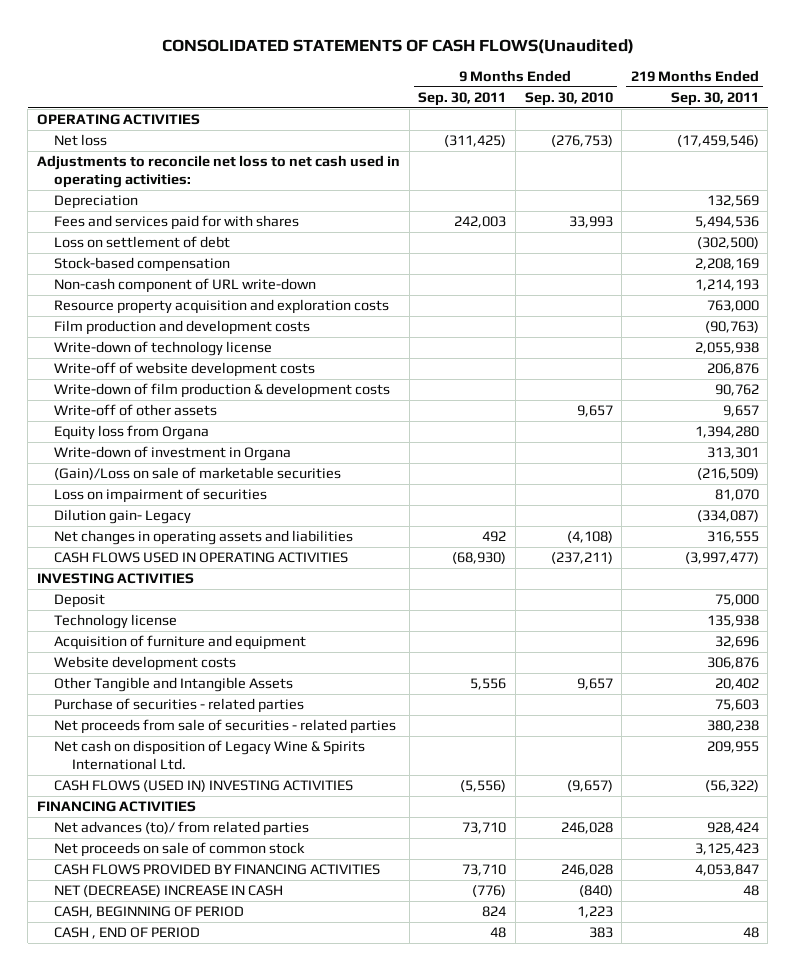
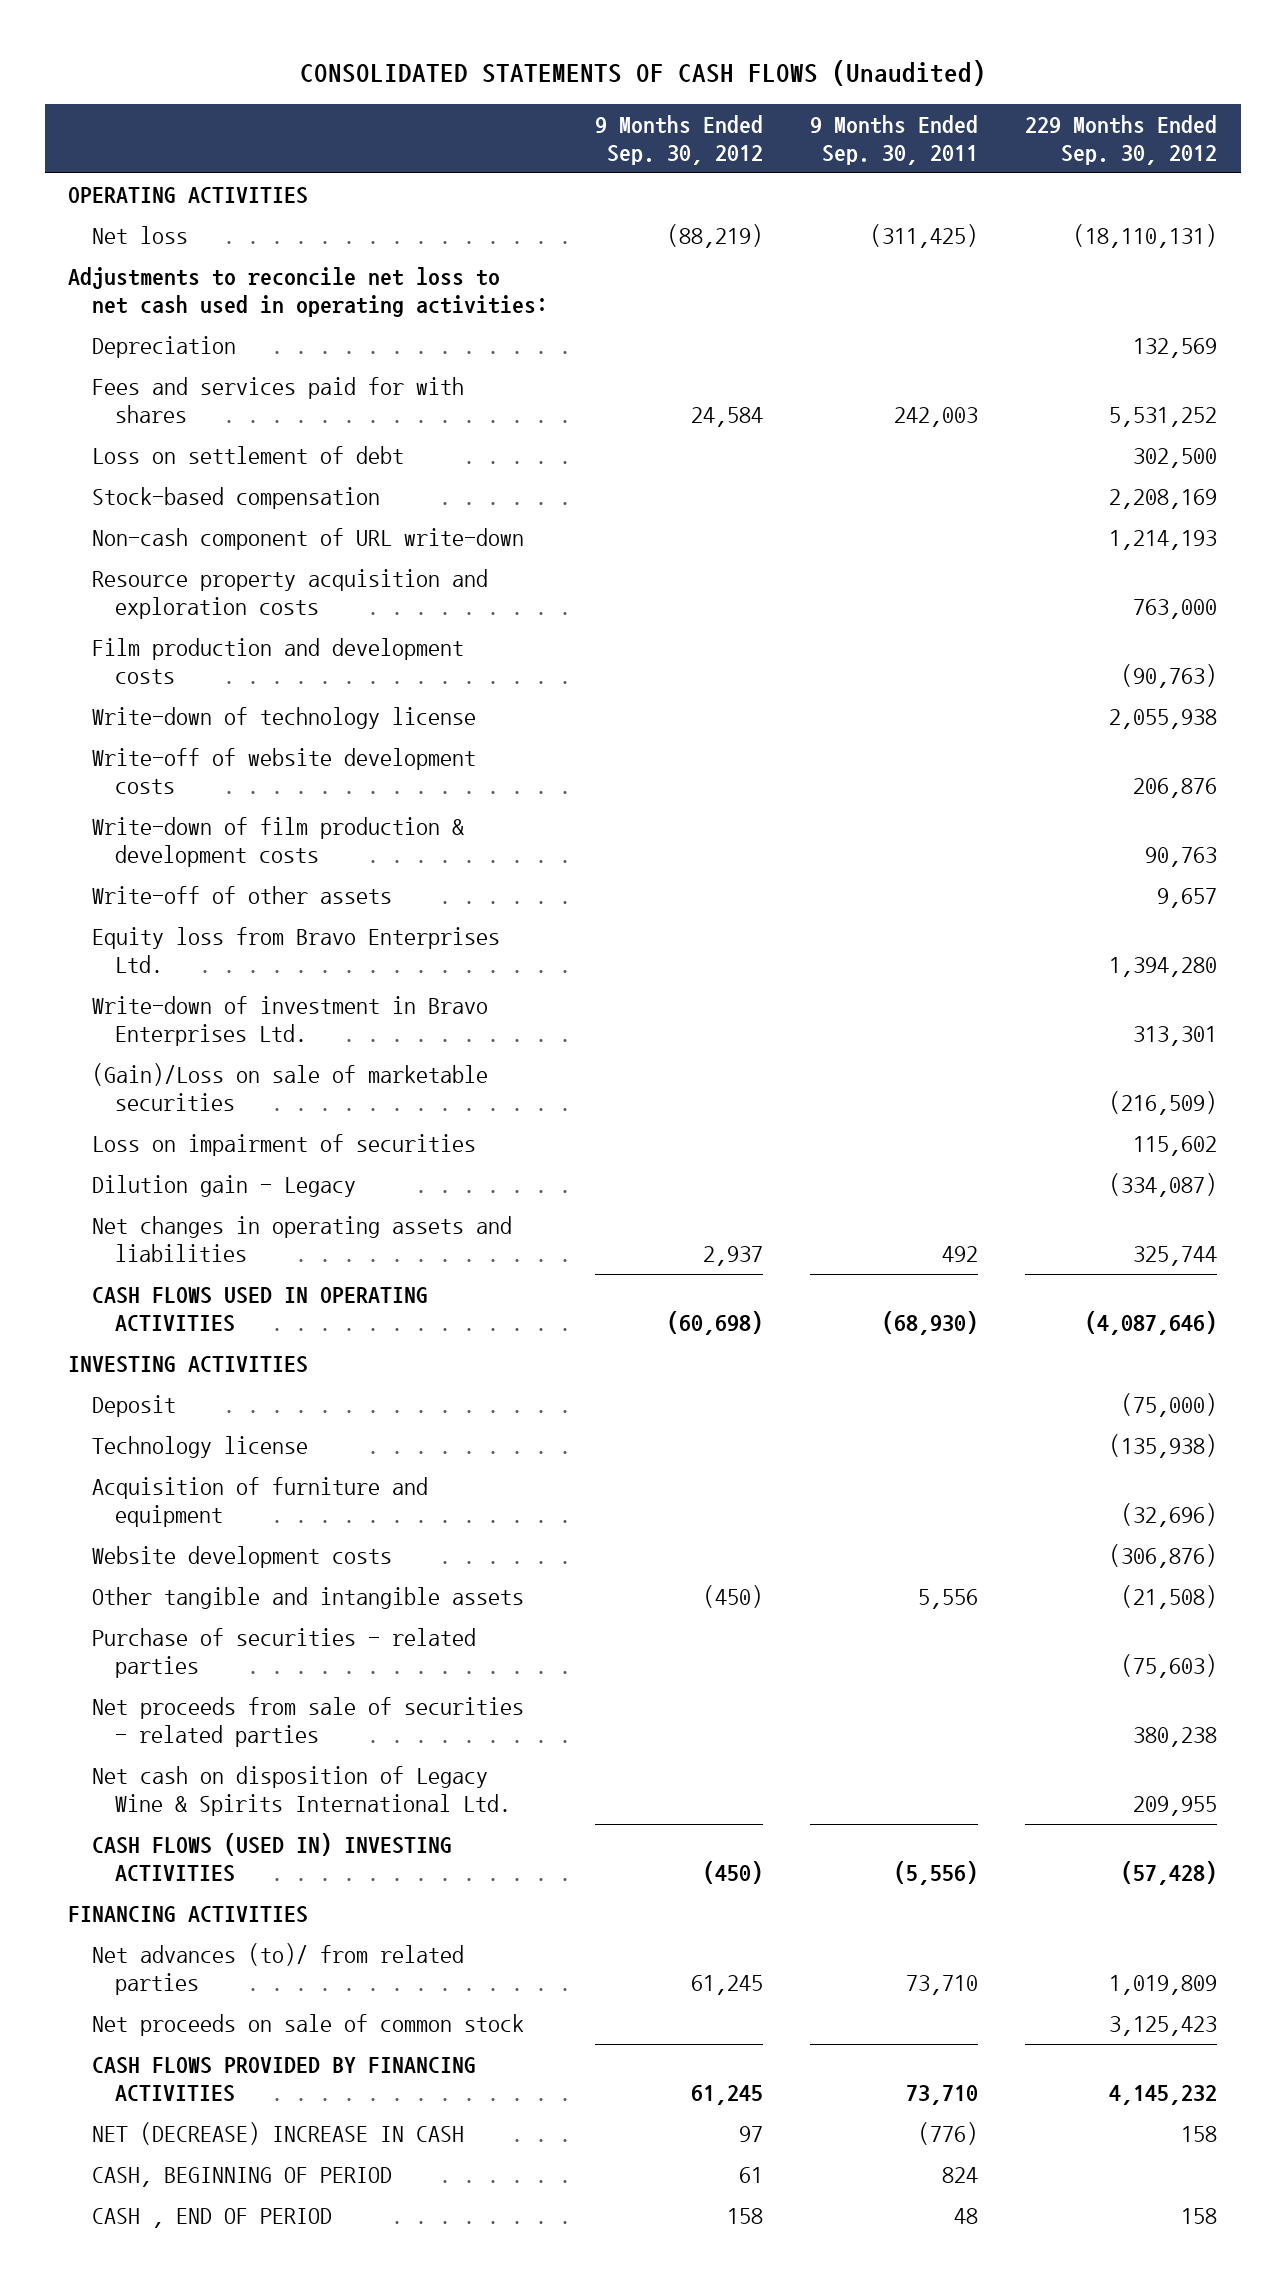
- CONSOLIDATED STATEMENTS OF CASH FLOWS(Unaudited)
+ CONSOLIDATED STATEMENTS OF CASH FLOWS (Unaudited)
- | 9 Months Ended Sep. 30, 2011 | 9 Months Ended Sep. 30, 2010 | 219 Months Ended Sep. 30, 2011
+ | 9 Months Ended Sep. 30, 2012 | 9 Months Ended Sep. 30, 2011 | 229 Months Ended Sep. 30, 2012
- Equity loss from Organa | | | 1,394,280
- Write-down of investment in Organa | | | 313,301
+ Equity loss from Bravo Enterprises Ltd. | | | 1,394,280
+ Write-down of investment in Bravo Enterprises Ltd. | | | 313,301
- Dilution gain- Legacy | | | (334,087)
+ Dilution gain - Legacy | | | (334,087)
- Other Tangible and Intangible Assets | 5,556 | 9,657 | 20,402
+ Other tangible and intangible assets | (450) | 5,556 | (21,508)

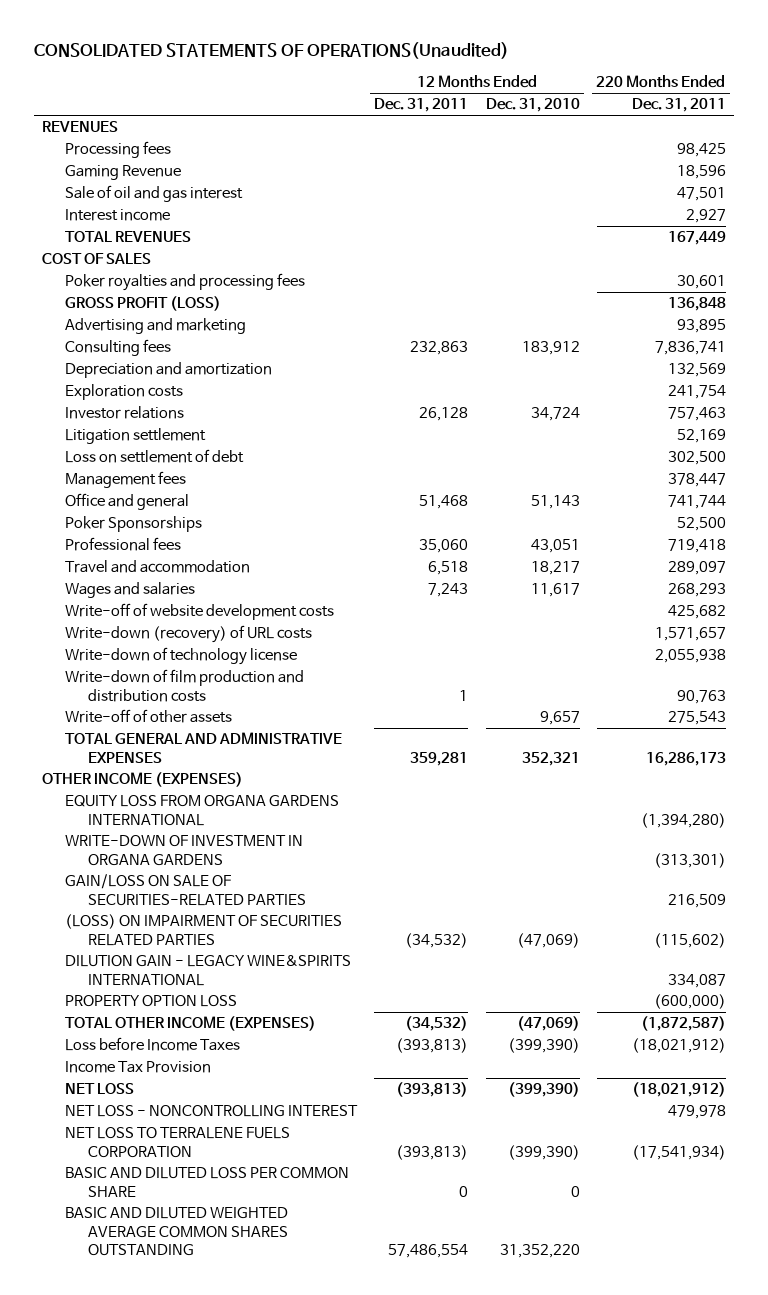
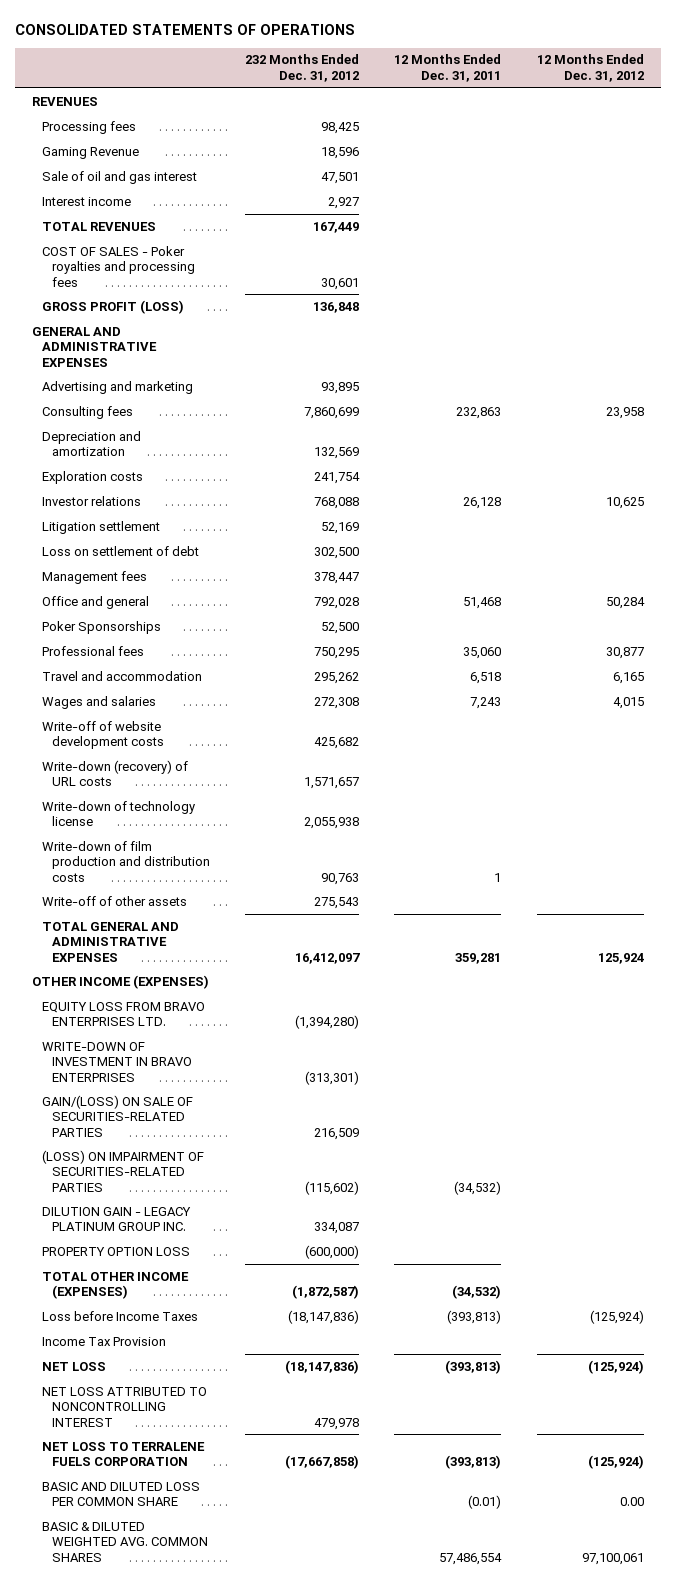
- CONSOLIDATED STATEMENTS OF OPERATIONS(Unaudited)
+ CONSOLIDATED STATEMENTS OF OPERATIONS
- | 12 Months Ended Dec. 31, 2011 | 12 Months Ended Dec. 31, 2010 | 220 Months Ended Dec. 31, 2011
+ | 232 Months Ended Dec. 31, 2012 | 12 Months Ended Dec. 31, 2011 | 12 Months Ended Dec. 31, 2012
- COST OF SALES
- Poker royalties and processing fees | | | 30,601
+ COST OF SALES - Poker royalties and processing fees | 30,601 | |
+ GENERAL AND ADMINISTRATIVE EXPENSES
- EQUITY LOSS FROM ORGANA GARDENS INTERNATIONAL | | | (1,394,280)
- WRITE-DOWN OF INVESTMENT IN ORGANA GARDENS | | | (313,301)
- GAIN/LOSS ON SALE OF SECURITIES-RELATED PARTIES | | | 216,509
- (LOSS) ON IMPAIRMENT OF SECURITIES RELATED PARTIES | (34,532) | (47,069) | (115,602)
- DILUTION GAIN - LEGACY WINE&SPIRITS INTERNATIONAL | | | 334,087
+ EQUITY LOSS FROM BRAVO ENTERPRISES LTD. | (1,394,280) | |
+ WRITE-DOWN OF INVESTMENT IN BRAVO ENTERPRISES | (313,301) | |
+ GAIN/(LOSS) ON SALE OF SECURITIES-RELATED PARTIES | 216,509 | |
+ (LOSS) ON IMPAIRMENT OF SECURITIES-RELATED PARTIES | (115,602) | (34,532) |
+ DILUTION GAIN - LEGACY PLATINUM GROUP INC. | 334,087 | |
- NET LOSS - NONCONTROLLING INTEREST | | | 479,978
+ NET LOSS ATTRIBUTED TO NONCONTROLLING INTEREST | 479,978 | |
- BASIC AND DILUTED LOSS PER COMMON SHARE | 0 | 0 |
- BASIC AND DILUTED WEIGHTED AVERAGE COMMON SHARES OUTSTANDING | 57,486,554 | 31,352,220 |
+ BASIC AND DILUTED LOSS PER COMMON SHARE | | (0.01) | 0.00
+ BASIC & DILUTED WEIGHTED AVG. COMMON SHARES | | 57,486,554 | 97,100,061

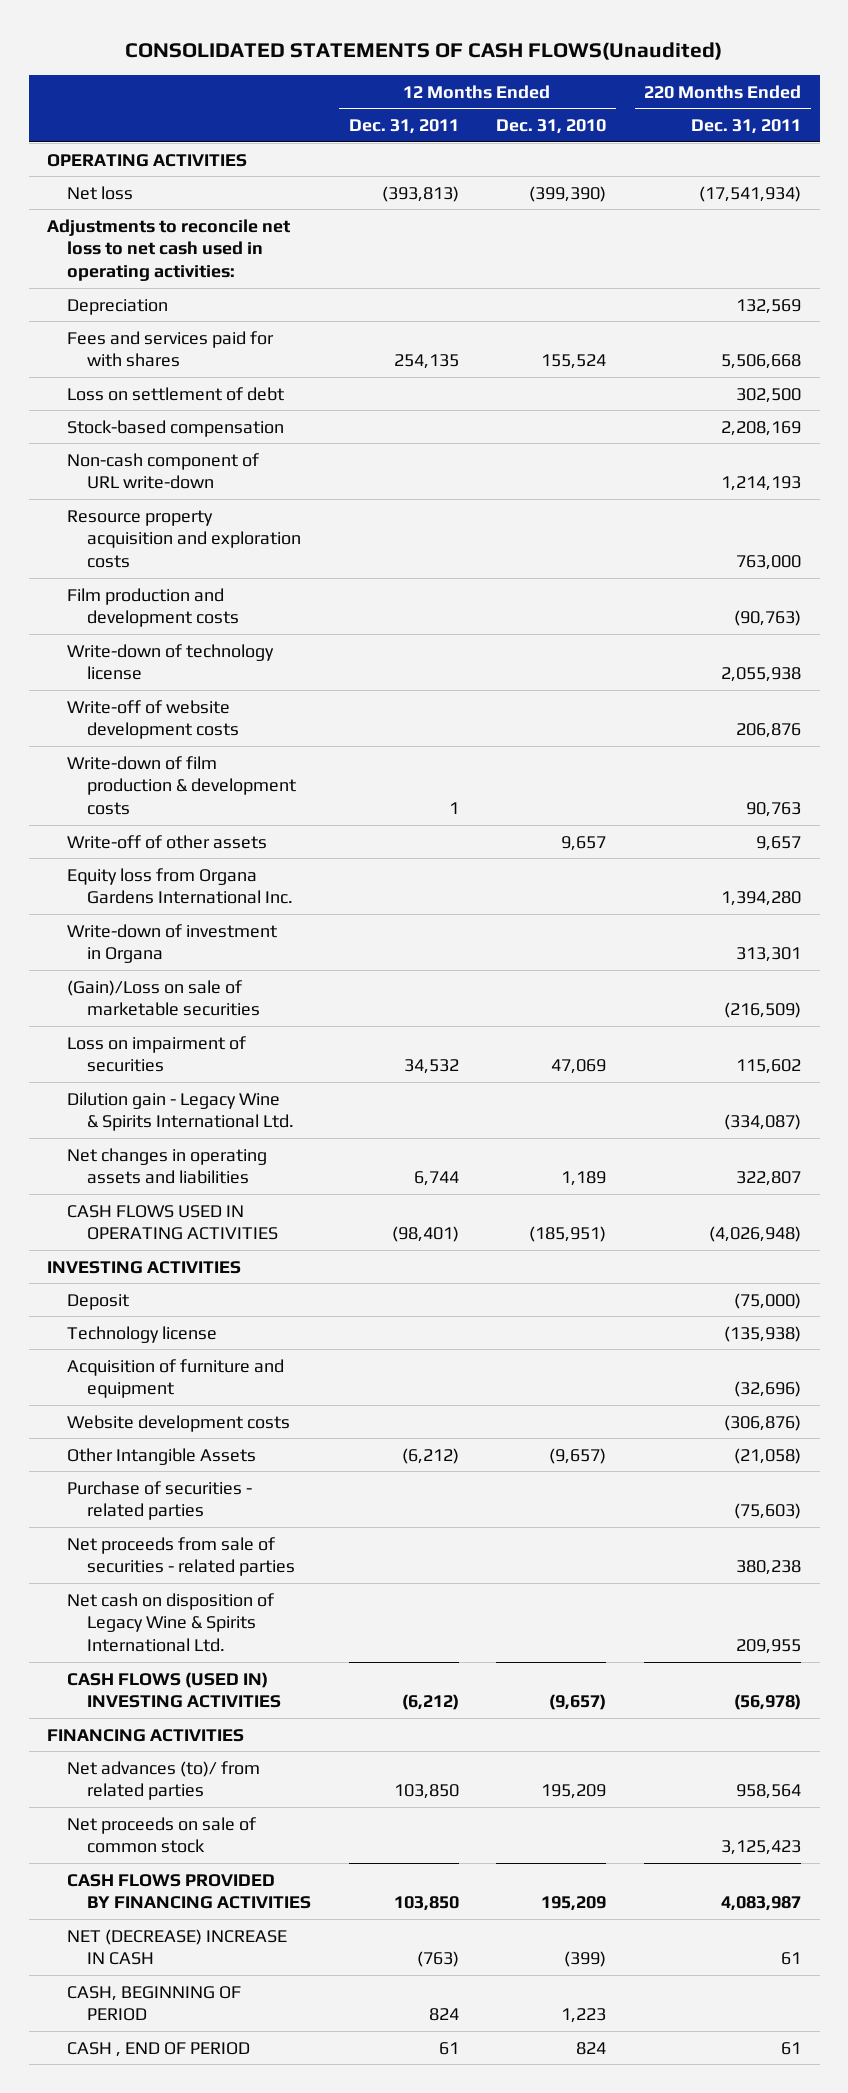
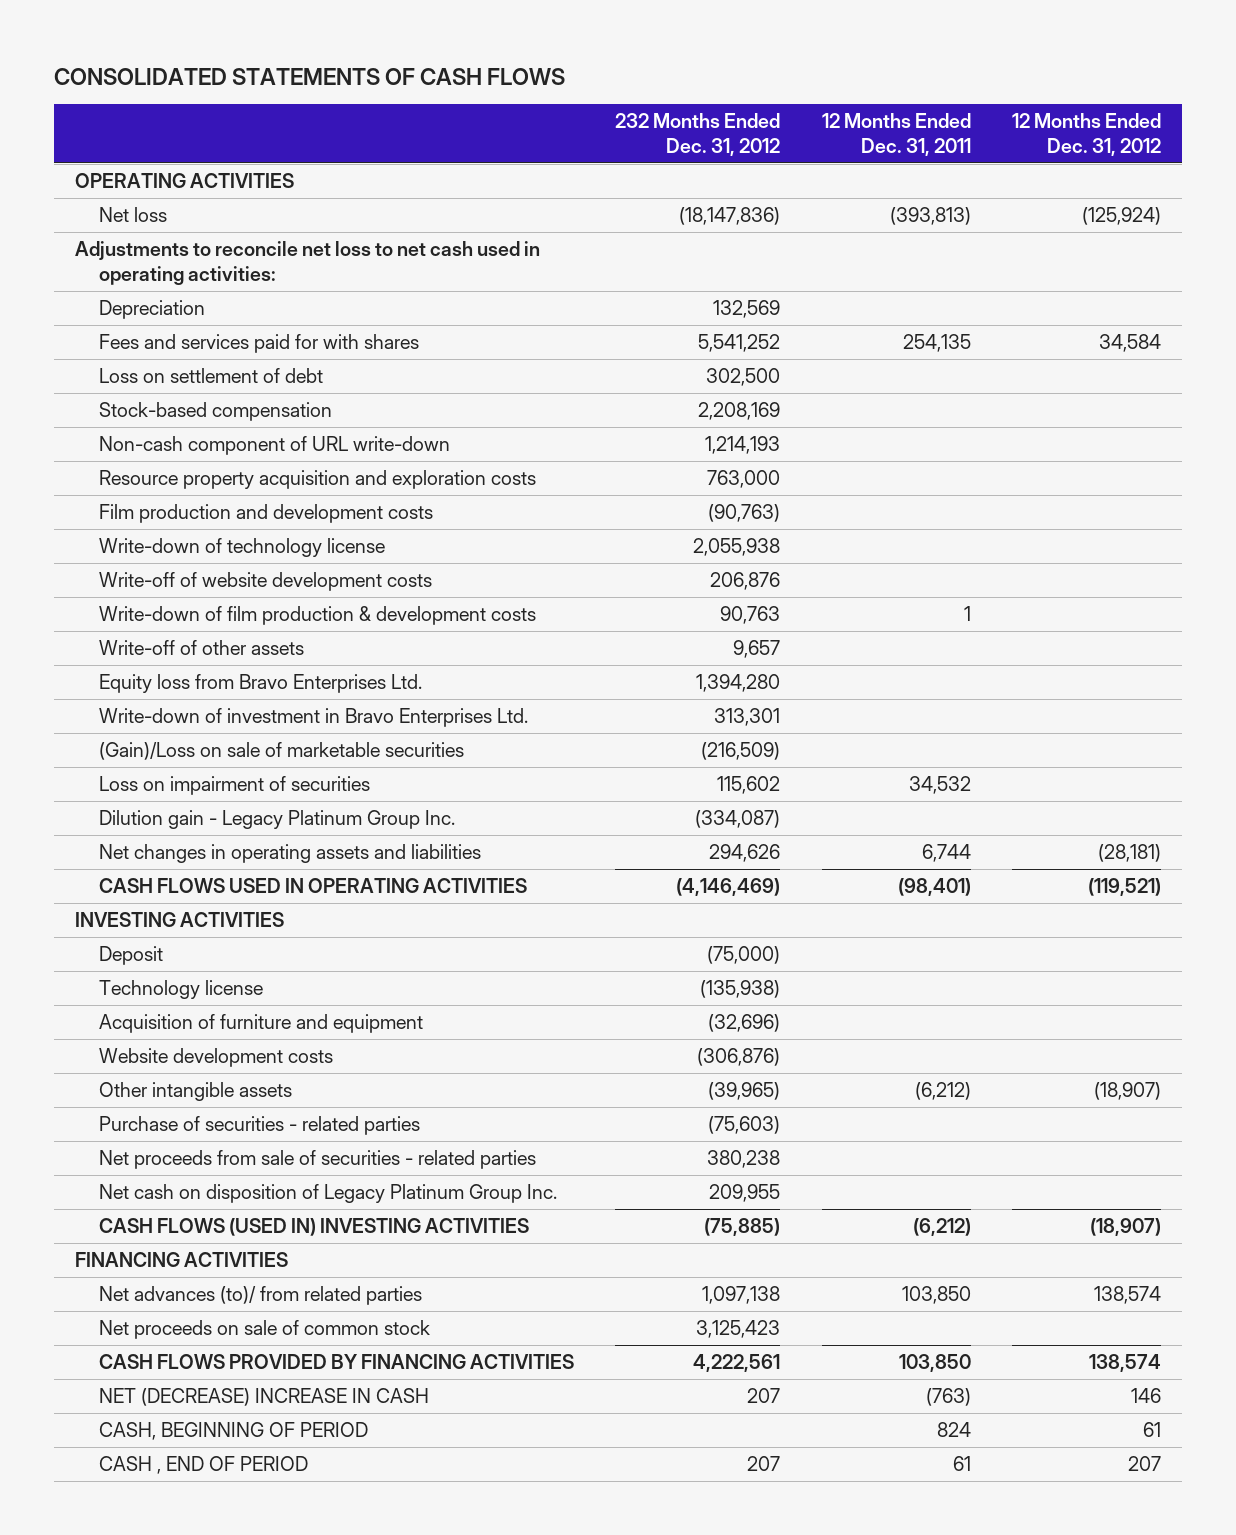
- CONSOLIDATED STATEMENTS OF CASH FLOWS(Unaudited)
+ CONSOLIDATED STATEMENTS OF CASH FLOWS
- | 12 Months Ended Dec. 31, 2011 | 12 Months Ended Dec. 31, 2010 | 220 Months Ended Dec. 31, 2011
+ | 232 Months Ended Dec. 31, 2012 | 12 Months Ended Dec. 31, 2011 | 12 Months Ended Dec. 31, 2012
- Equity loss from Organa Gardens International Inc. | | | 1,394,280
- Write-down of investment in Organa | | | 313,301
+ Equity loss from Bravo Enterprises Ltd. | 1,394,280 | |
+ Write-down of investment in Bravo Enterprises Ltd. | 313,301 | |
- Dilution gain - Legacy Wine & Spirits International Ltd. | | | (334,087)
+ Dilution gain - Legacy Platinum Group Inc. | (334,087) | |
- Other Intangible Assets | (6,212) | (9,657) | (21,058)
+ Other intangible assets | (39,965) | (6,212) | (18,907)
- Net cash on disposition of Legacy Wine & Spirits International Ltd. | | | 209,955
+ Net cash on disposition of Legacy Platinum Group Inc. | 209,955 | |

